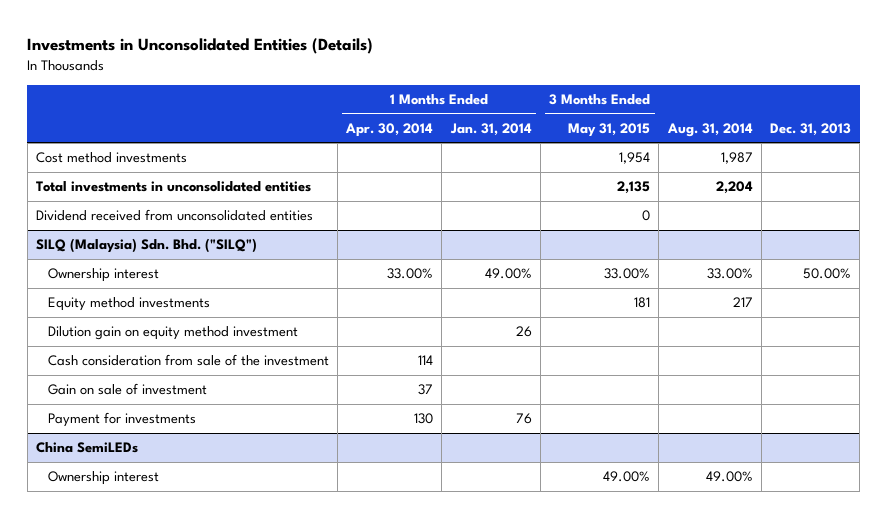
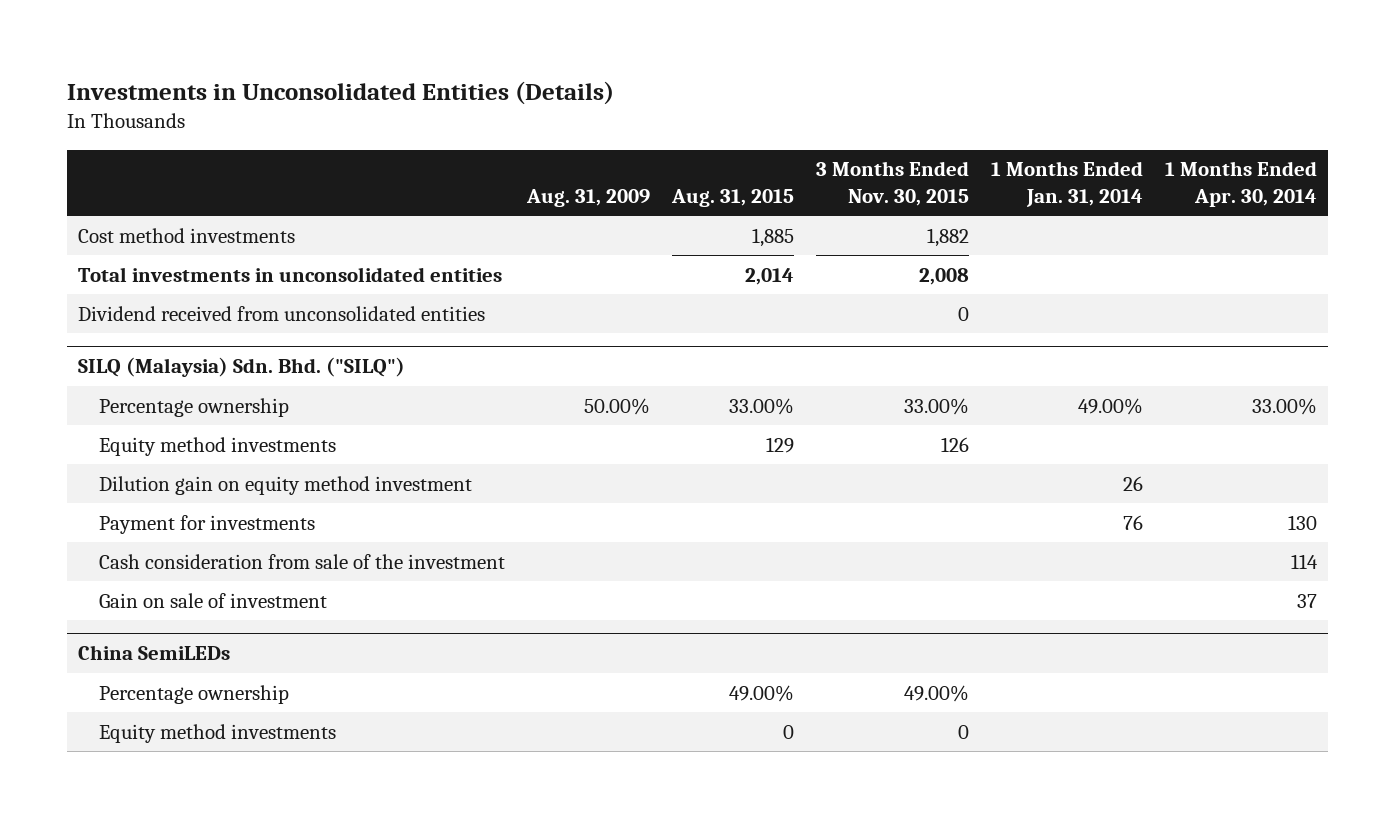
- | 1 Months Ended Apr. 30, 2014 | 1 Months Ended Jan. 31, 2014 | 3 Months Ended May 31, 2015 | Aug. 31, 2014 | Dec. 31, 2013
+ | Aug. 31, 2009 | Aug. 31, 2015 | 3 Months Ended Nov. 30, 2015 | 1 Months Ended Jan. 31, 2014 | 1 Months Ended Apr. 30, 2014
@ SILQ (Malaysia) Sdn. Bhd. ("SILQ")
- Ownership interest | 33.00% | 49.00% | 33.00% | 33.00% | 50.00%
+ Percentage ownership | 50.00% | 33.00% | 33.00% | 49.00% | 33.00%
moved up: Payment for investments | | | | 76 | 130
@ China SemiLEDs
- Ownership interest | | | 49.00% | 49.00% |
+ Percentage ownership | | 49.00% | 49.00% | |
+ Equity method investments | | 0 | 0 | |

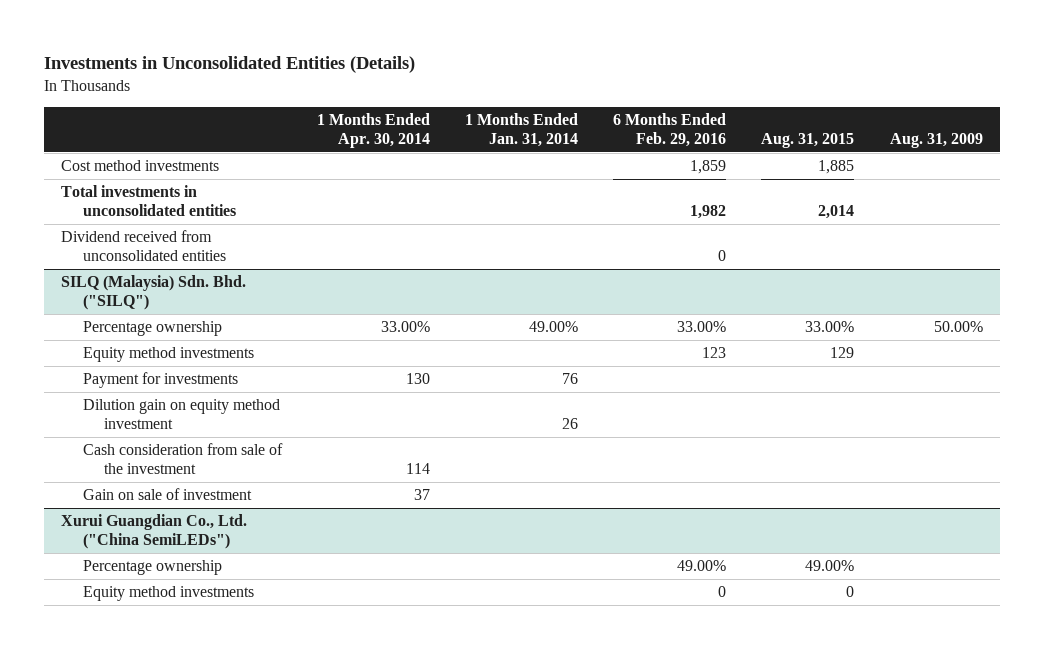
- | Aug. 31, 2009 | Aug. 31, 2015 | 3 Months Ended Nov. 30, 2015 | 1 Months Ended Jan. 31, 2014 | 1 Months Ended Apr. 30, 2014
+ | 1 Months Ended Apr. 30, 2014 | 1 Months Ended Jan. 31, 2014 | 6 Months Ended Feb. 29, 2016 | Aug. 31, 2015 | Aug. 31, 2009
@ SILQ (Malaysia) Sdn. Bhd. ("SILQ")
moved down: Dilution gain on equity method investment | | 26 | | |
- China SemiLEDs
+ Xurui Guangdian Co., Ltd. ("China SemiLEDs")

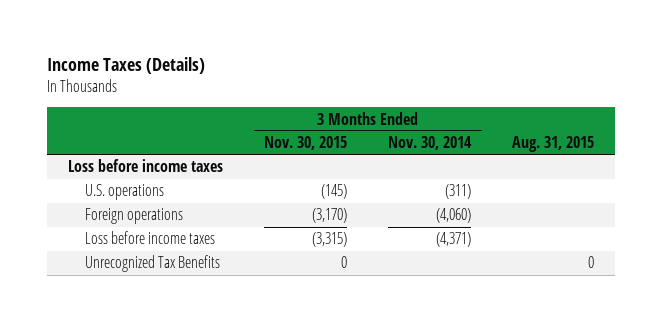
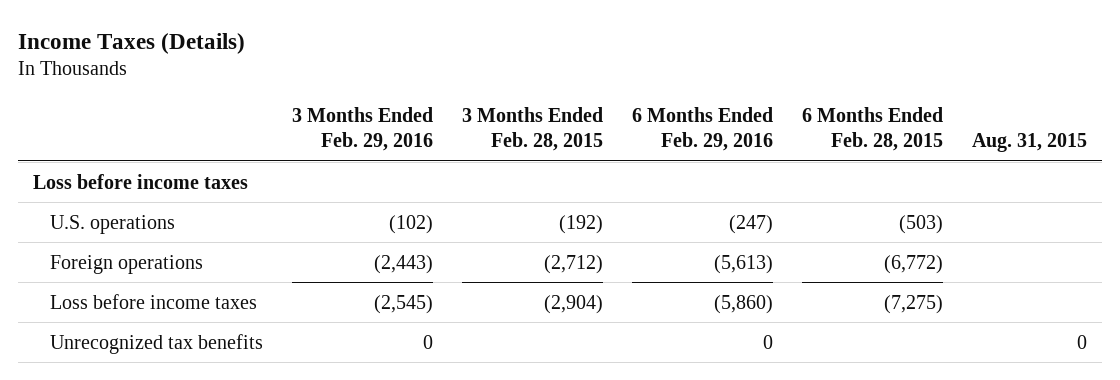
- | 3 Months Ended Nov. 30, 2015 | 3 Months Ended Nov. 30, 2014 | Aug. 31, 2015
+ | 3 Months Ended Feb. 29, 2016 | 3 Months Ended Feb. 28, 2015 | 6 Months Ended Feb. 29, 2016 | 6 Months Ended Feb. 28, 2015 | Aug. 31, 2015
- Unrecognized Tax Benefits | 0 | | 0
+ Unrecognized tax benefits | 0 | | 0 | | 0

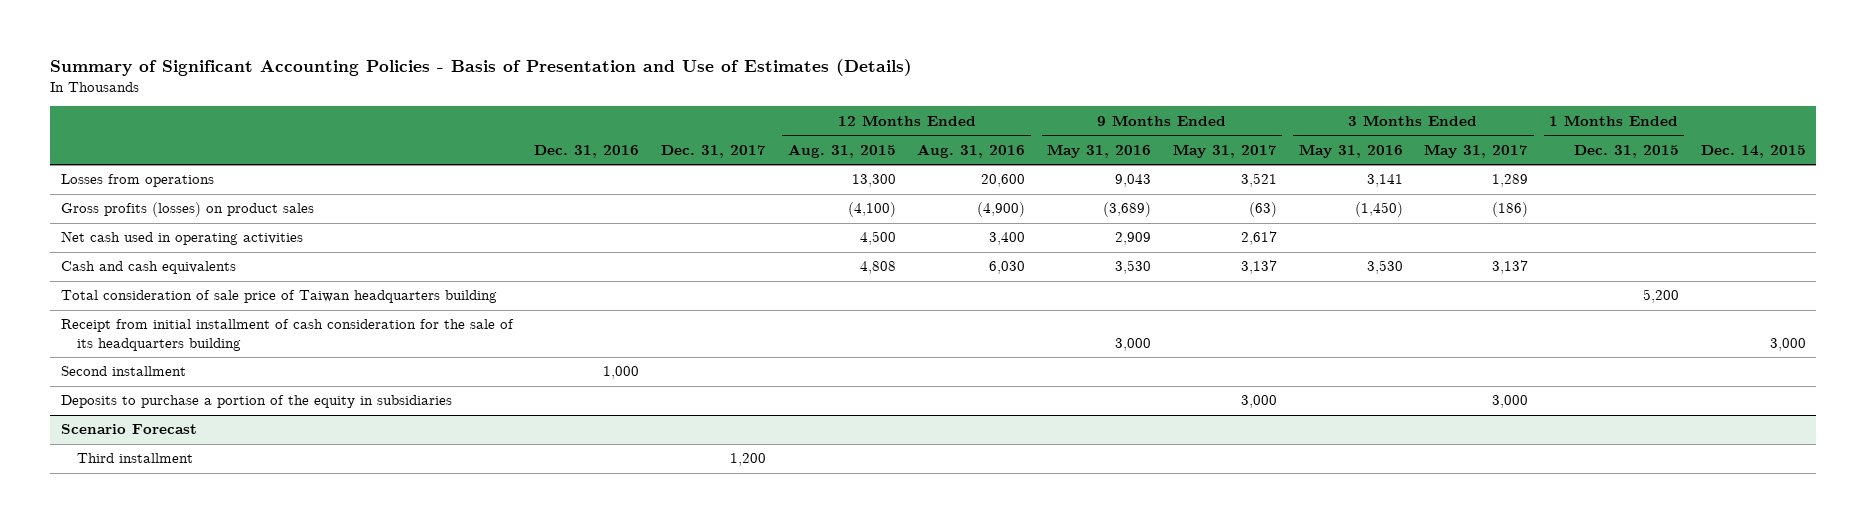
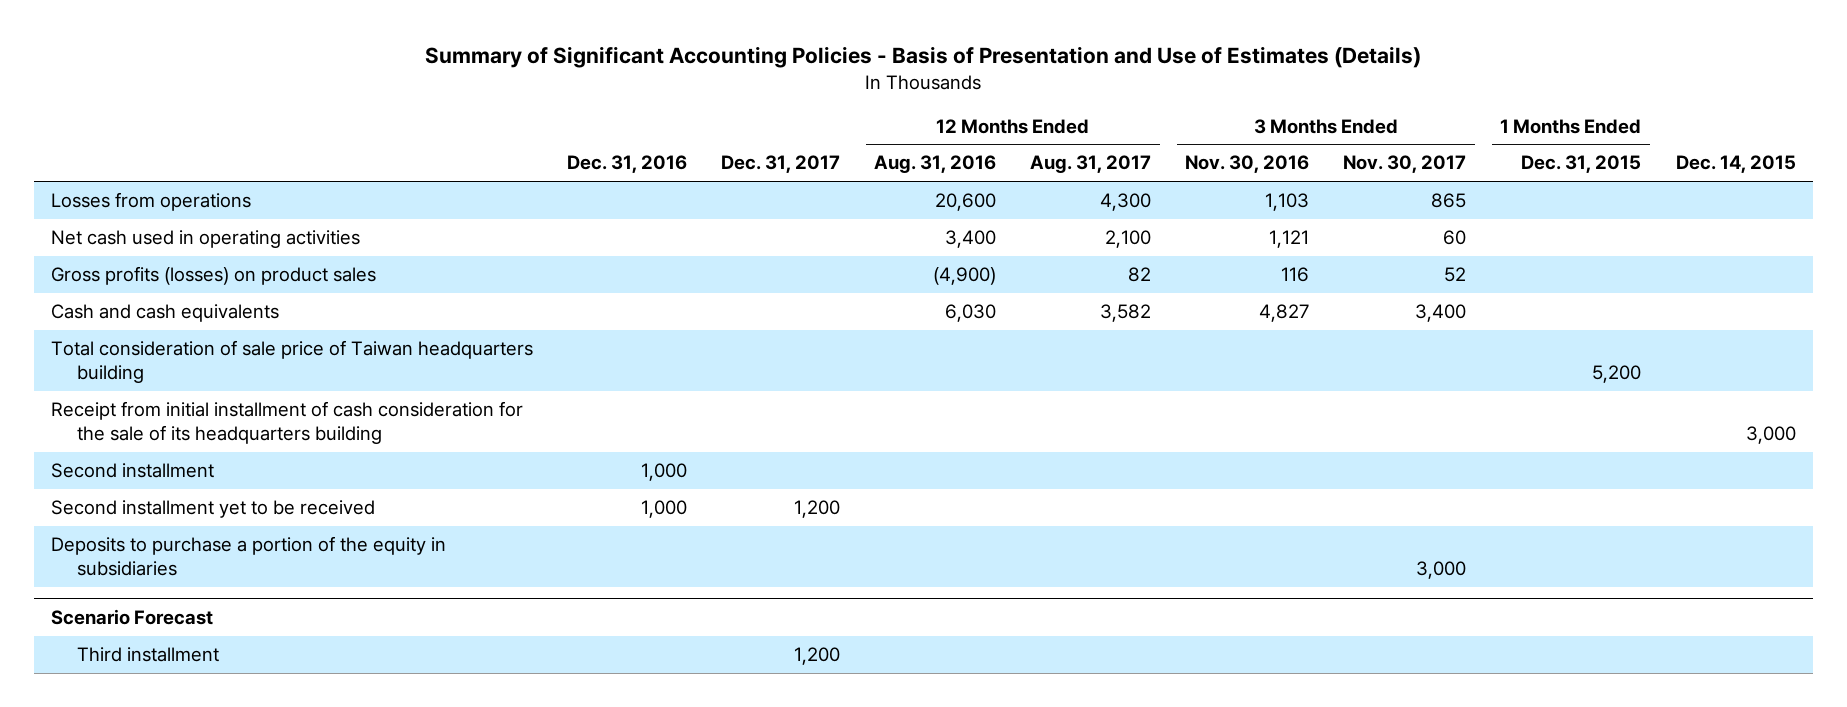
- | Dec. 31, 2016 | Dec. 31, 2017 | 12 Months Ended Aug. 31, 2015 | 12 Months Ended Aug. 31, 2016 | 9 Months Ended May 31, 2016 | 9 Months Ended May 31, 2017 | 3 Months Ended May 31, 2016 | 3 Months Ended May 31, 2017 | 1 Months Ended Dec. 31, 2015 | Dec. 14, 2015
+ | Dec. 31, 2016 | Dec. 31, 2017 | 12 Months Ended Aug. 31, 2016 | 12 Months Ended Aug. 31, 2017 | 3 Months Ended Nov. 30, 2016 | 3 Months Ended Nov. 30, 2017 | 1 Months Ended Dec. 31, 2015 | Dec. 14, 2015
moved down: Gross profits (losses) on product sales | | | (4,900) | 82 | 116 | 52 | |
+ Second installment yet to be received | 1,000 | 1,200 | | | | | |

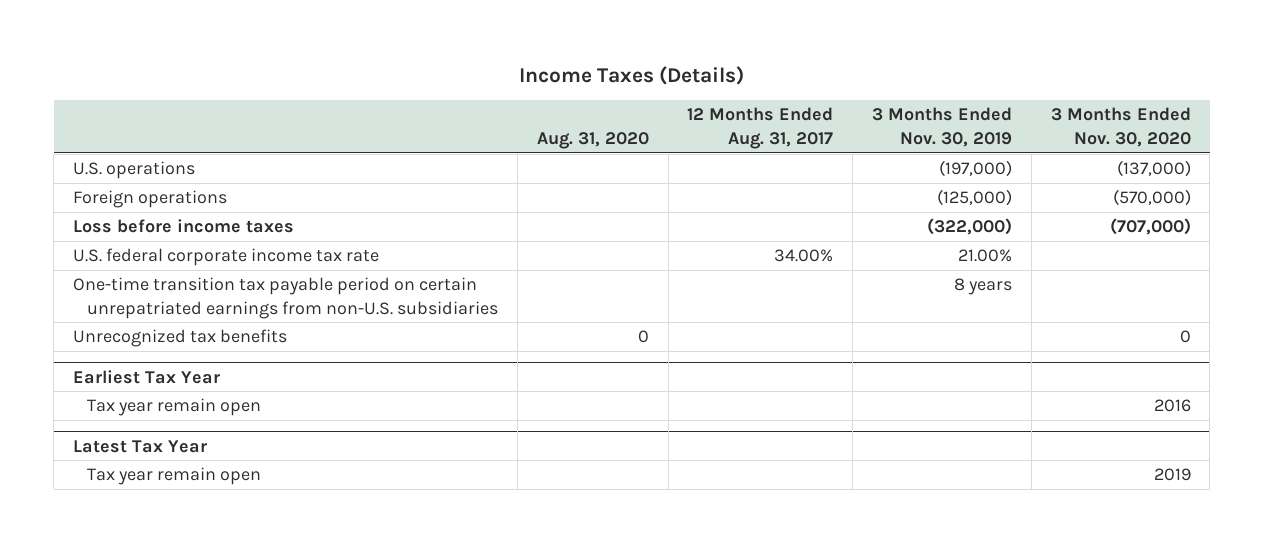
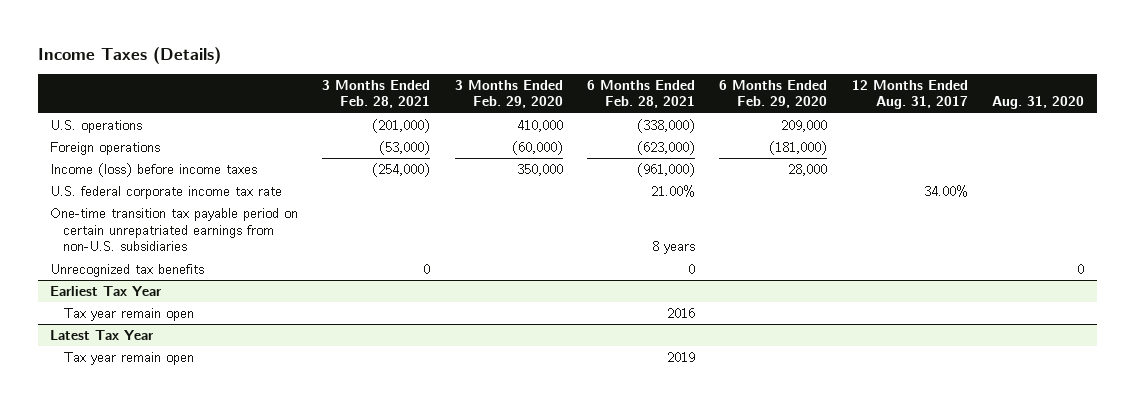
- | Aug. 31, 2020 | 12 Months Ended Aug. 31, 2017 | 3 Months Ended Nov. 30, 2019 | 3 Months Ended Nov. 30, 2020
+ | 3 Months Ended Feb. 28, 2021 | 3 Months Ended Feb. 29, 2020 | 6 Months Ended Feb. 28, 2021 | 6 Months Ended Feb. 29, 2020 | 12 Months Ended Aug. 31, 2017 | Aug. 31, 2020
- Loss before income taxes | | | (322,000) | (707,000)
+ Income (loss) before income taxes | (254,000) | 350,000 | (961,000) | 28,000 | |

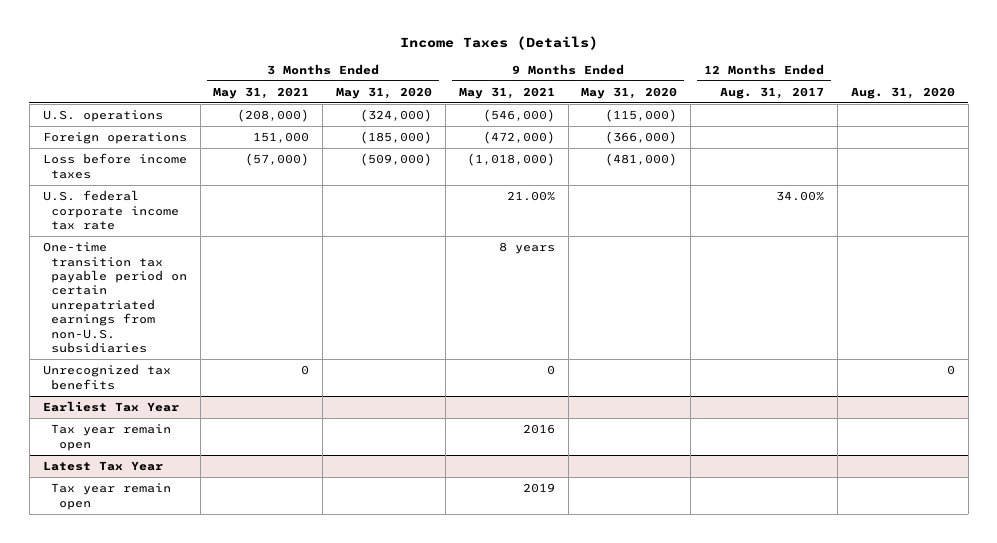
- | 3 Months Ended Feb. 28, 2021 | 3 Months Ended Feb. 29, 2020 | 6 Months Ended Feb. 28, 2021 | 6 Months Ended Feb. 29, 2020 | 12 Months Ended Aug. 31, 2017 | Aug. 31, 2020
+ | 3 Months Ended May 31, 2021 | 3 Months Ended May 31, 2020 | 9 Months Ended May 31, 2021 | 9 Months Ended May 31, 2020 | 12 Months Ended Aug. 31, 2017 | Aug. 31, 2020
- Income (loss) before income taxes | (254,000) | 350,000 | (961,000) | 28,000 | |
+ Loss before income taxes | (57,000) | (509,000) | (1,018,000) | (481,000) | |

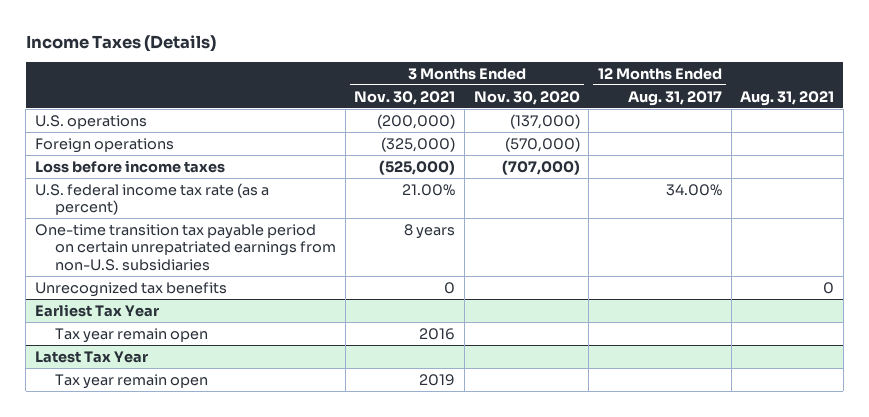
- | 3 Months Ended May 31, 2021 | 3 Months Ended May 31, 2020 | 9 Months Ended May 31, 2021 | 9 Months Ended May 31, 2020 | 12 Months Ended Aug. 31, 2017 | Aug. 31, 2020
+ | 3 Months Ended Nov. 30, 2021 | 3 Months Ended Nov. 30, 2020 | 12 Months Ended Aug. 31, 2017 | Aug. 31, 2021
- U.S. federal corporate income tax rate | | | 21.00% | | 34.00% |
+ U.S. federal income tax rate (as a percent) | 21.00% | | 34.00% |

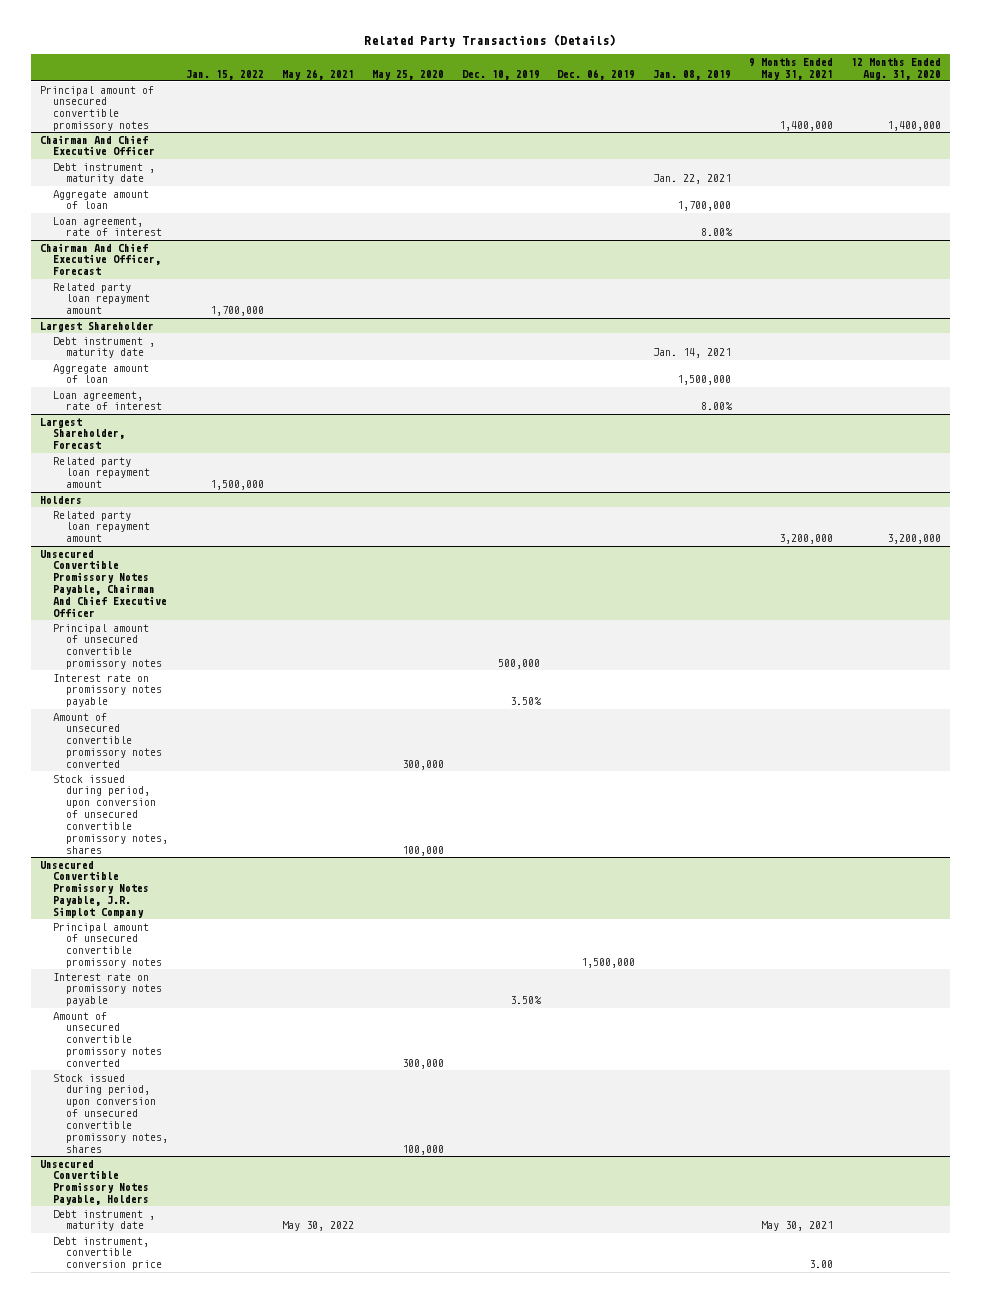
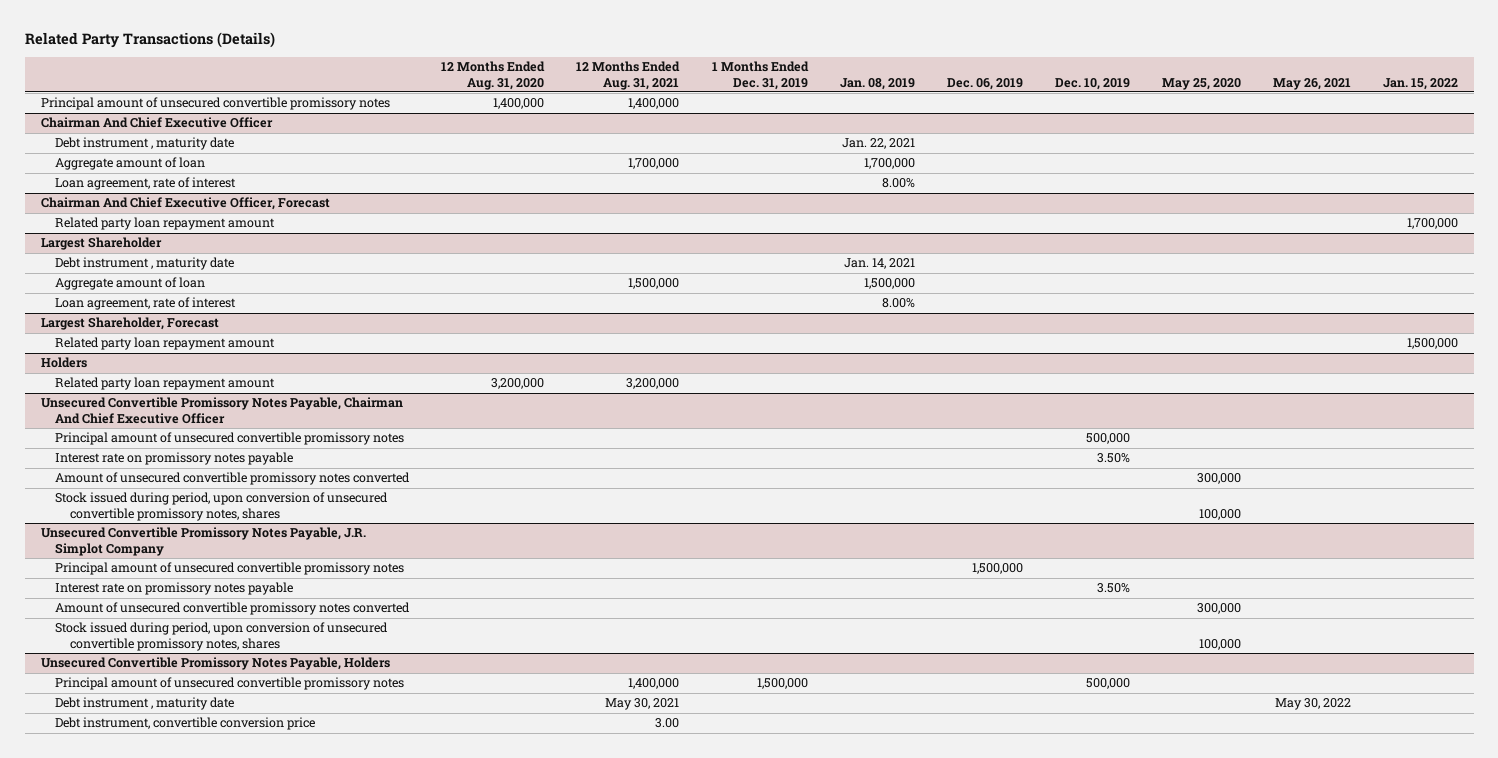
- | Jan. 15, 2022 | May 26, 2021 | May 25, 2020 | Dec. 10, 2019 | Dec. 06, 2019 | Jan. 08, 2019 | 9 Months Ended May 31, 2021 | 12 Months Ended Aug. 31, 2020
+ | 12 Months Ended Aug. 31, 2020 | 12 Months Ended Aug. 31, 2021 | 1 Months Ended Dec. 31, 2019 | Jan. 08, 2019 | Dec. 06, 2019 | Dec. 10, 2019 | May 25, 2020 | May 26, 2021 | Jan. 15, 2022
@ Unsecured Convertible Promissory Notes Payable, Holders
+ Principal amount of unsecured convertible promissory notes | | 1,400,000 | 1,500,000 | | | 500,000 | | |

